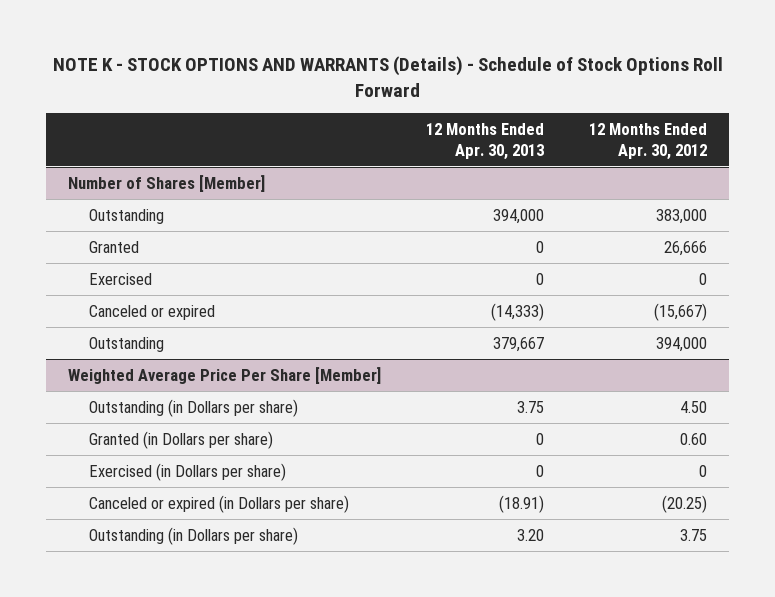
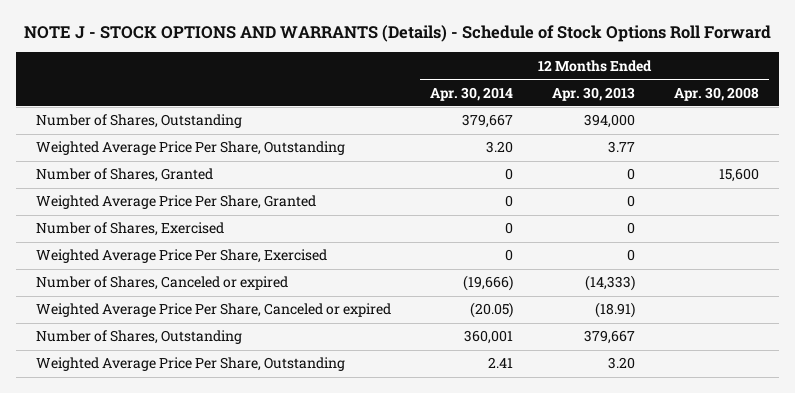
- NOTE K - STOCK OPTIONS AND WARRANTS (Details) - Schedule of Stock Options Roll Forward
+ NOTE J - STOCK OPTIONS AND WARRANTS (Details) - Schedule of Stock Options Roll Forward
- | 12 Months Ended Apr. 30, 2013 | 12 Months Ended Apr. 30, 2012
+ | 12 Months Ended Apr. 30, 2014 | 12 Months Ended Apr. 30, 2013 | 12 Months Ended Apr. 30, 2008
- Number of Shares [Member]
- Outstanding | 394,000 | 383,000
- Granted | 0 | 26,666
- Exercised | 0 | 0
- Canceled or expired | (14,333) | (15,667)
- Outstanding | 379,667 | 394,000
- Weighted Average Price Per Share [Member]
- Outstanding (in Dollars per share) | 3.75 | 4.50
- Granted (in Dollars per share) | 0 | 0.60
- Exercised (in Dollars per share) | 0 | 0
- Canceled or expired (in Dollars per share) | (18.91) | (20.25)
- Outstanding (in Dollars per share) | 3.20 | 3.75
+ Number of Shares, Outstanding | 379,667 | 394,000 |
+ Weighted Average Price Per Share, Outstanding | 3.20 | 3.77 |
+ Number of Shares, Granted | 0 | 0 | 15,600
+ Weighted Average Price Per Share, Granted | 0 | 0 |
+ Number of Shares, Exercised | 0 | 0 |
+ Weighted Average Price Per Share, Exercised | 0 | 0 |
+ Number of Shares, Canceled or expired | (19,666) | (14,333) |
+ Weighted Average Price Per Share, Canceled or expired | (20.05) | (18.91) |
+ Number of Shares, Outstanding | 360,001 | 379,667 |
+ Weighted Average Price Per Share, Outstanding | 2.41 | 3.20 |

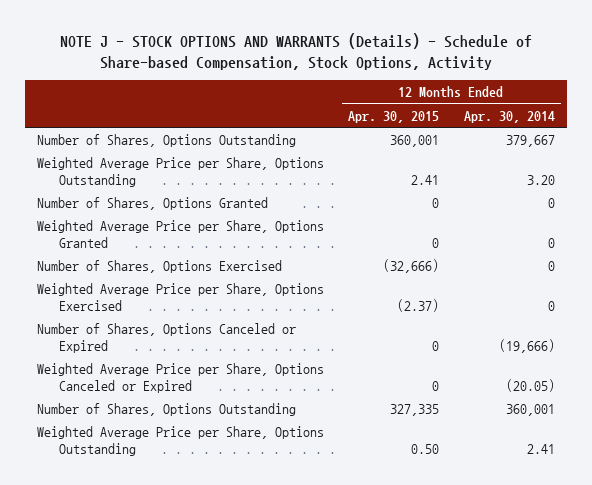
- NOTE J - STOCK OPTIONS AND WARRANTS (Details) - Schedule of Stock Options Roll Forward
+ NOTE J - STOCK OPTIONS AND WARRANTS (Details) - Schedule of Share-based Compensation, Stock Options, Activity
- | 12 Months Ended Apr. 30, 2014 | 12 Months Ended Apr. 30, 2013 | 12 Months Ended Apr. 30, 2008
+ | 12 Months Ended Apr. 30, 2015 | 12 Months Ended Apr. 30, 2014
- Number of Shares, Outstanding | 379,667 | 394,000 |
- Weighted Average Price Per Share, Outstanding | 3.20 | 3.77 |
- Number of Shares, Granted | 0 | 0 | 15,600
- Weighted Average Price Per Share, Granted | 0 | 0 |
- Number of Shares, Exercised | 0 | 0 |
- Weighted Average Price Per Share, Exercised | 0 | 0 |
- Number of Shares, Canceled or expired | (19,666) | (14,333) |
- Weighted Average Price Per Share, Canceled or expired | (20.05) | (18.91) |
- Number of Shares, Outstanding | 360,001 | 379,667 |
- Weighted Average Price Per Share, Outstanding | 2.41 | 3.20 |
+ Number of Shares, Options Outstanding | 360,001 | 379,667
+ Weighted Average Price per Share, Options Outstanding | 2.41 | 3.20
+ Number of Shares, Options Granted | 0 | 0
+ Weighted Average Price per Share, Options Granted | 0 | 0
+ Number of Shares, Options Exercised | (32,666) | 0
+ Weighted Average Price per Share, Options Exercised | (2.37) | 0
+ Number of Shares, Options Canceled or Expired | 0 | (19,666)
+ Weighted Average Price per Share, Options Canceled or Expired | 0 | (20.05)
+ Number of Shares, Options Outstanding | 327,335 | 360,001
+ Weighted Average Price per Share, Options Outstanding | 0.50 | 2.41

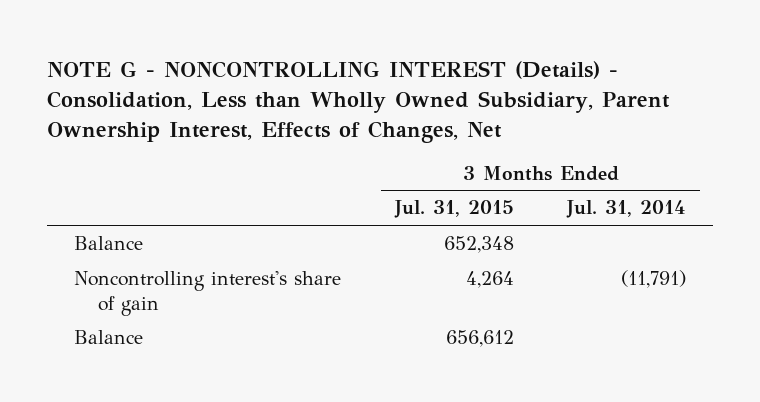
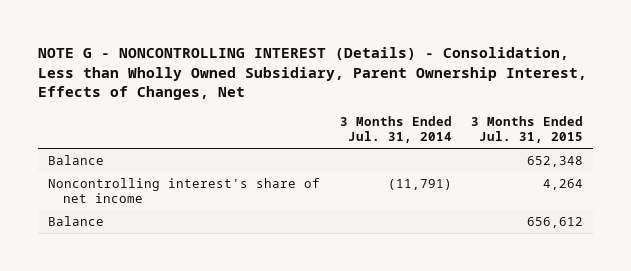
- | 3 Months Ended Jul. 31, 2015 | 3 Months Ended Jul. 31, 2014
+ | 3 Months Ended Jul. 31, 2014 | 3 Months Ended Jul. 31, 2015
- Noncontrolling interest's share of gain | 4,264 | (11,791)
+ Noncontrolling interest's share of net income | (11,791) | 4,264

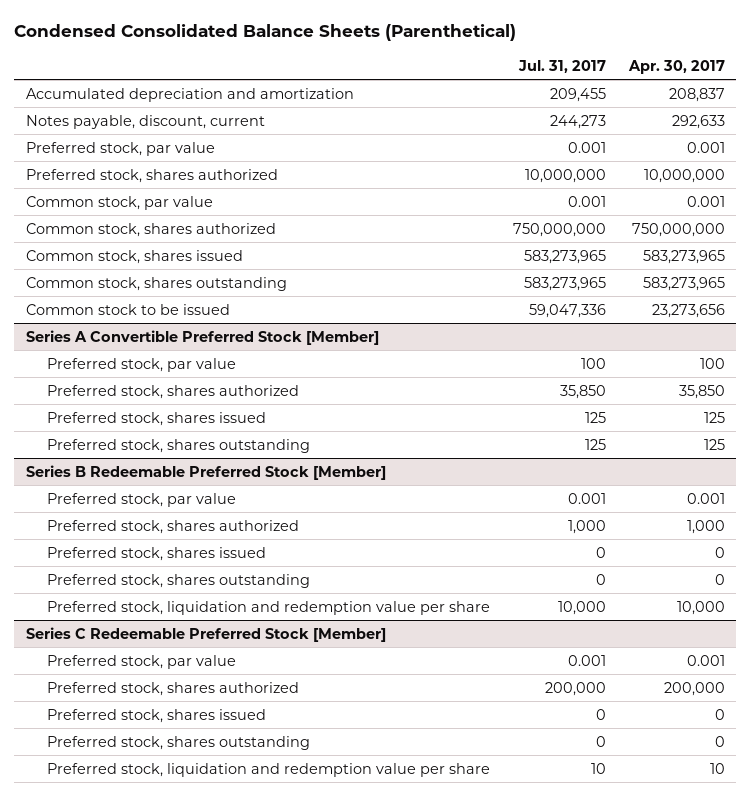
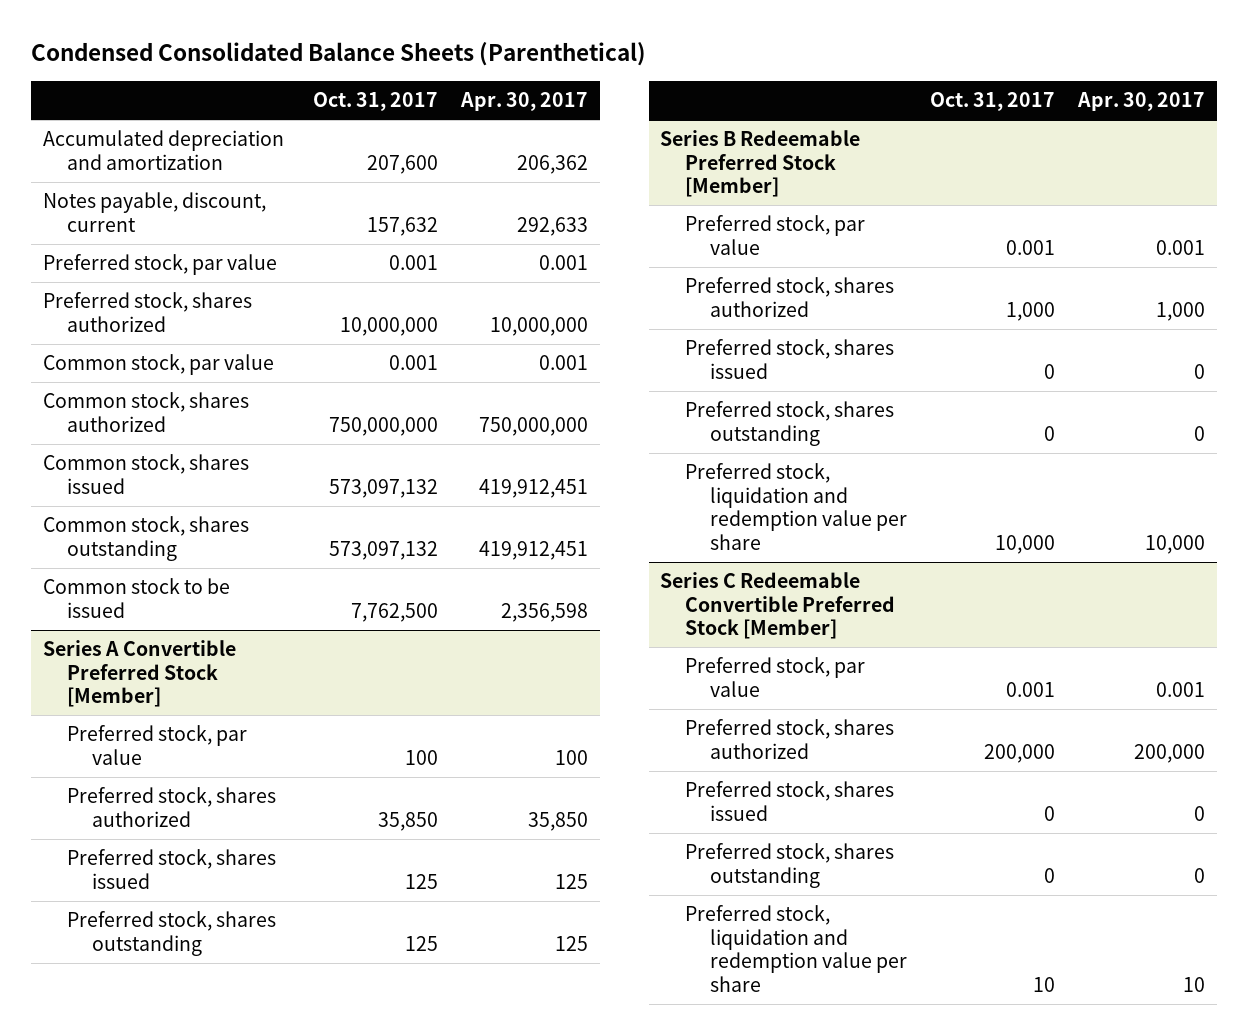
- | Jul. 31, 2017 | Apr. 30, 2017
+ | Oct. 31, 2017 | Apr. 30, 2017
- Accumulated depreciation and amortization | 209,455 | 208,837
+ Accumulated depreciation and amortization | 207,600 | 206,362
- Common stock, shares issued | 583,273,965 | 583,273,965
- Common stock, shares outstanding | 583,273,965 | 583,273,965
- Common stock to be issued | 59,047,336 | 23,273,656
+ Common stock, shares issued | 573,097,132 | 419,912,451
+ Common stock, shares outstanding | 573,097,132 | 419,912,451
+ Common stock to be issued | 7,762,500 | 2,356,598
- Series C Redeemable Preferred Stock [Member]
+ Series C Redeemable Convertible Preferred Stock [Member]

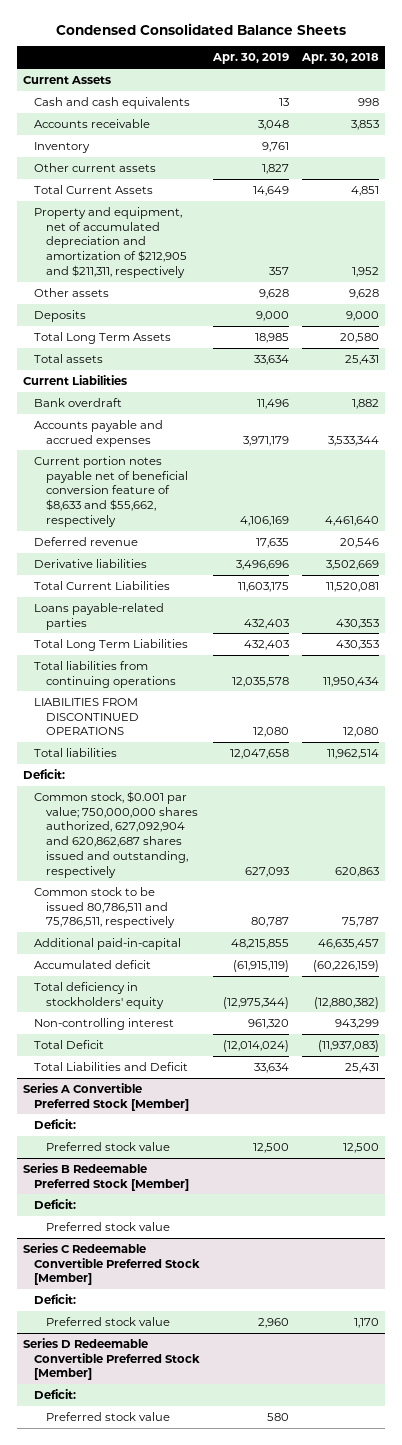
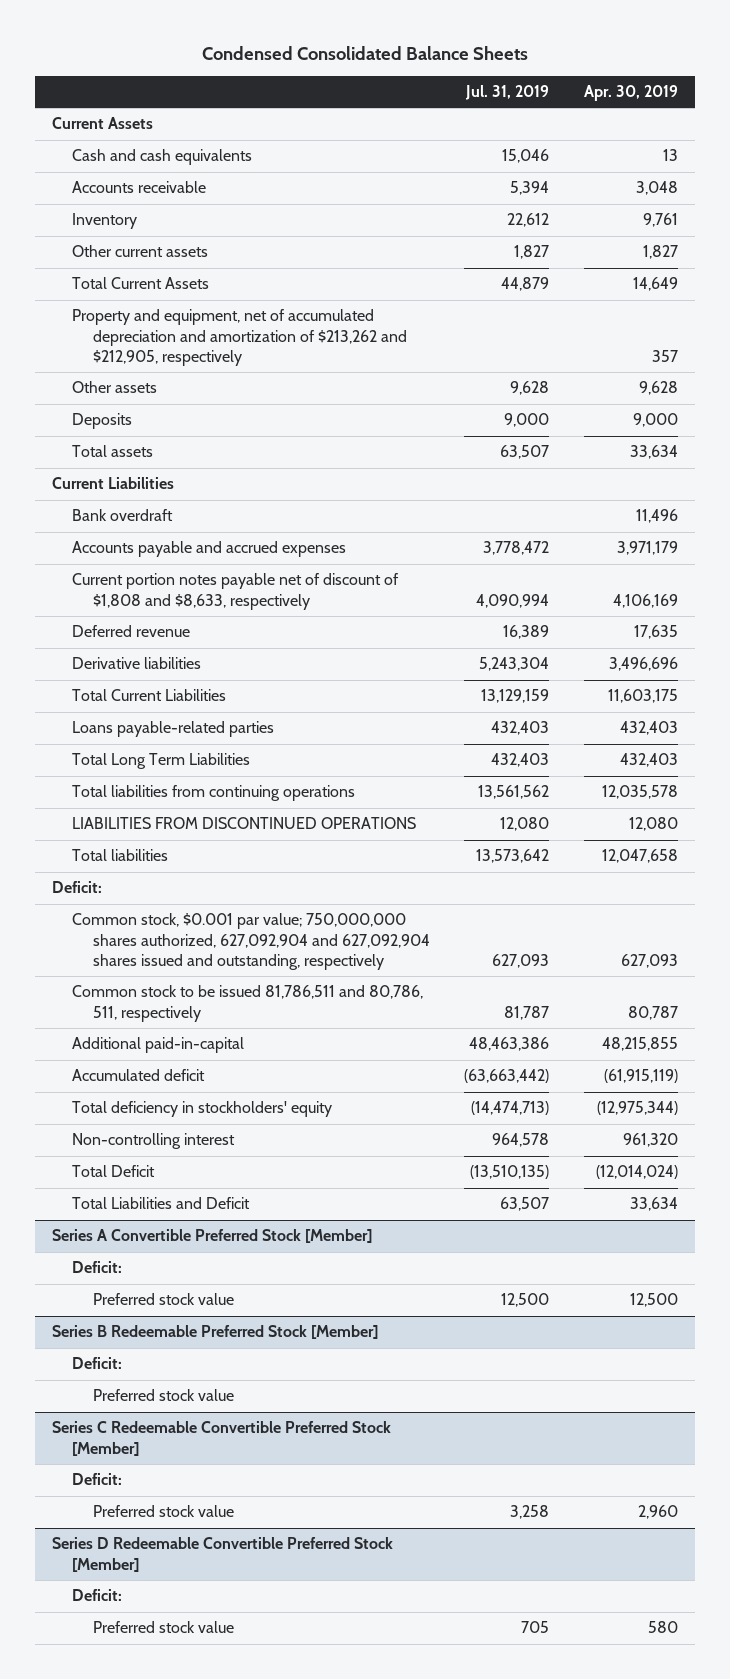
- | Apr. 30, 2019 | Apr. 30, 2018
+ | Jul. 31, 2019 | Apr. 30, 2019
- Property and equipment, net of accumulated depreciation and amortization of $212,905 and $211,311, respectively | 357 | 1,952
+ Property and equipment, net of accumulated depreciation and amortization of $213,262 and $212,905, respectively | | 357
- Total Long Term Assets | 18,985 | 20,580
- Current portion notes payable net of beneficial conversion feature of $8,633 and $55,662, respectively | 4,106,169 | 4,461,640
+ Current portion notes payable net of discount of $1,808 and $8,633, respectively | 4,090,994 | 4,106,169
- Common stock, $0.001 par value; 750,000,000 shares authorized, 627,092,904 and 620,862,687 shares issued and outstanding, respectively | 627,093 | 620,863
- Common stock to be issued 80,786,511 and 75,786,511, respectively | 80,787 | 75,787
+ Common stock, $0.001 par value; 750,000,000 shares authorized, 627,092,904 and 627,092,904 shares issued and outstanding, respectively | 627,093 | 627,093
+ Common stock to be issued 81,786,511 and 80,786, 511, respectively | 81,787 | 80,787

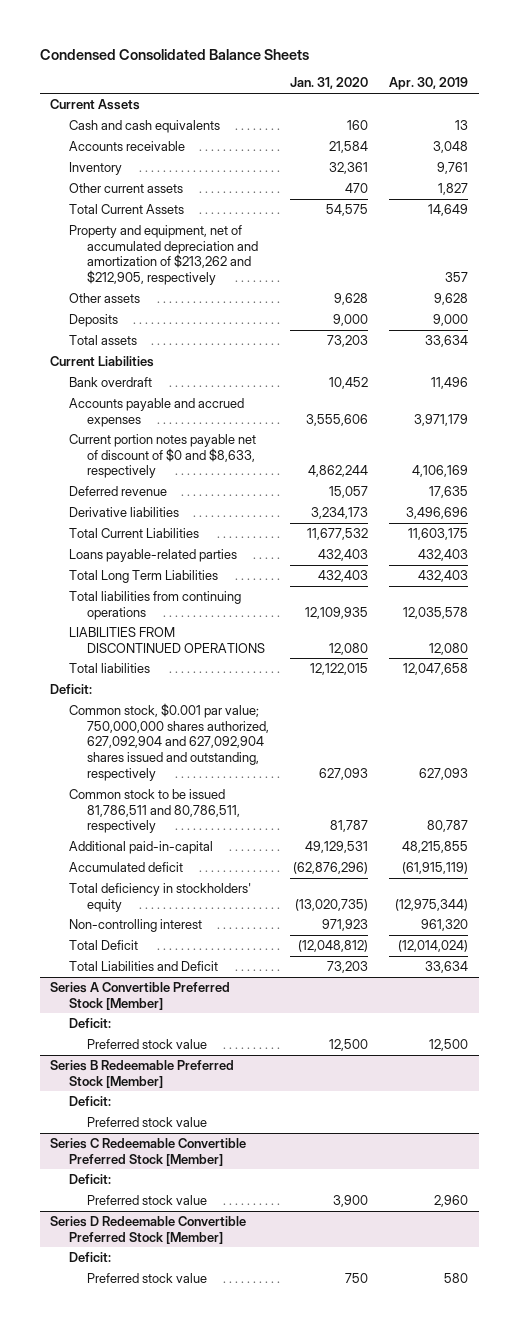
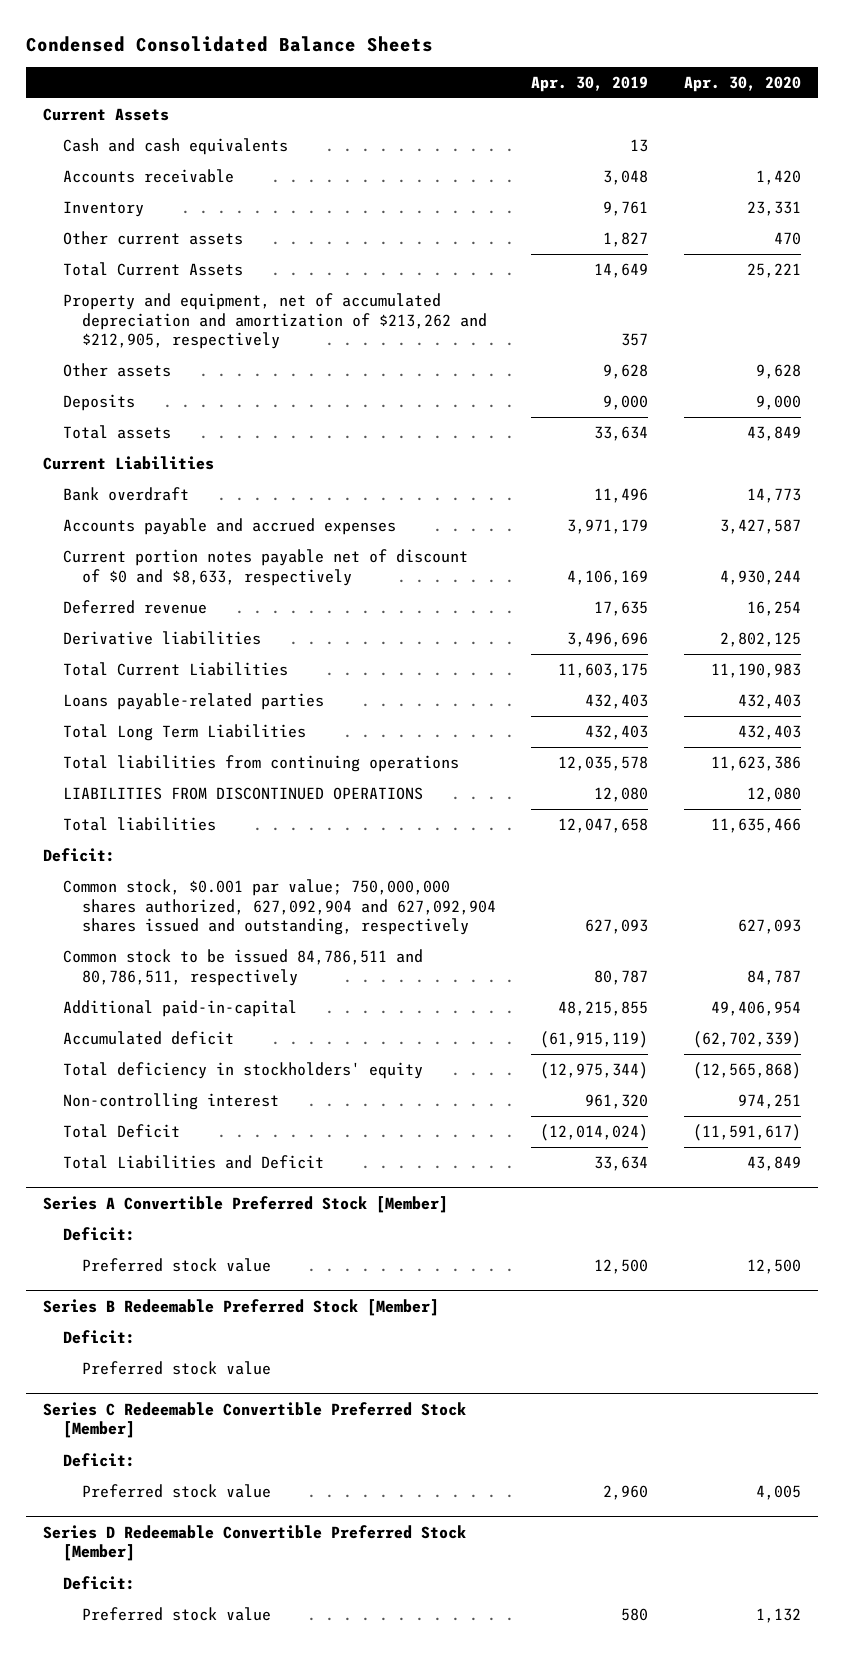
- | Jan. 31, 2020 | Apr. 30, 2019
+ | Apr. 30, 2019 | Apr. 30, 2020
- Common stock to be issued 81,786,511 and 80,786,511, respectively | 81,787 | 80,787
+ Common stock to be issued 84,786,511 and 80,786,511, respectively | 80,787 | 84,787

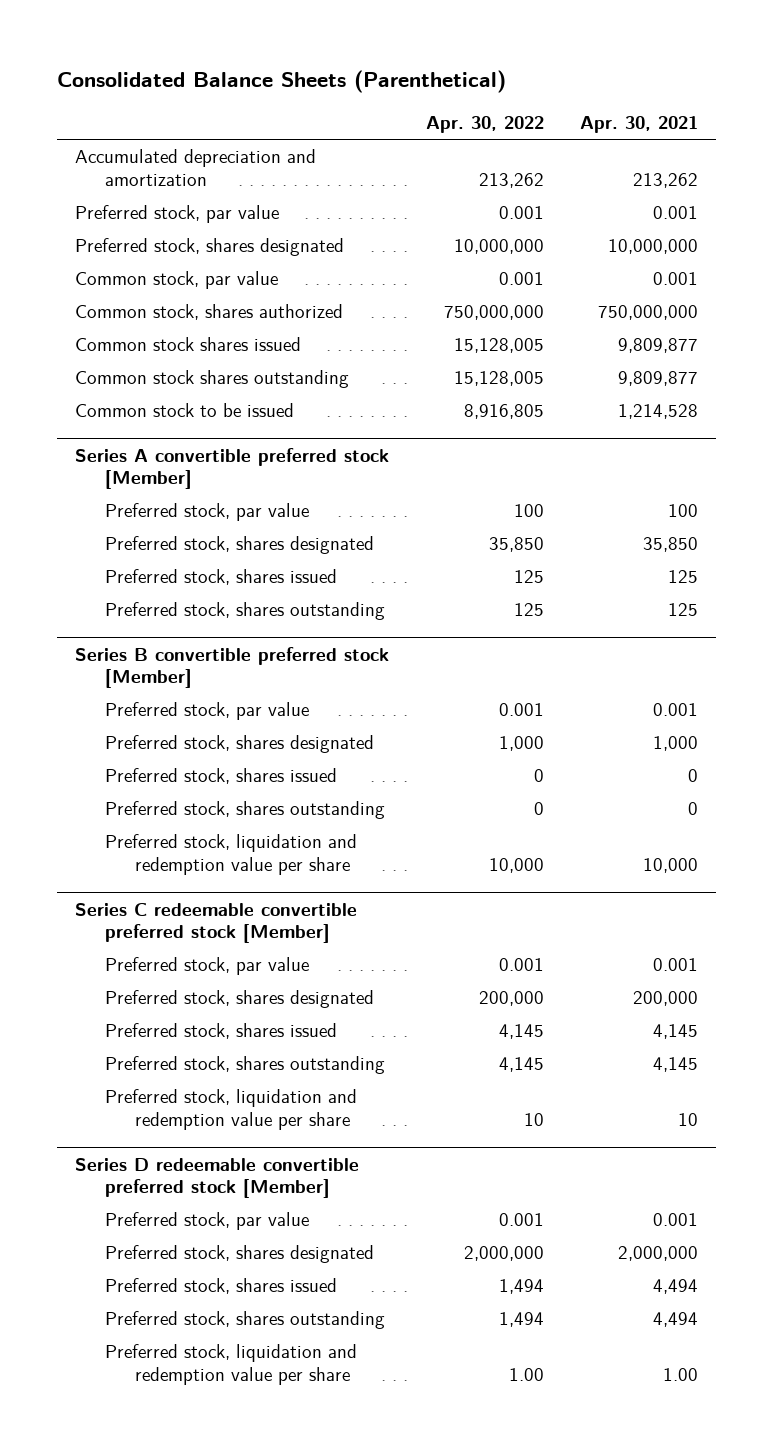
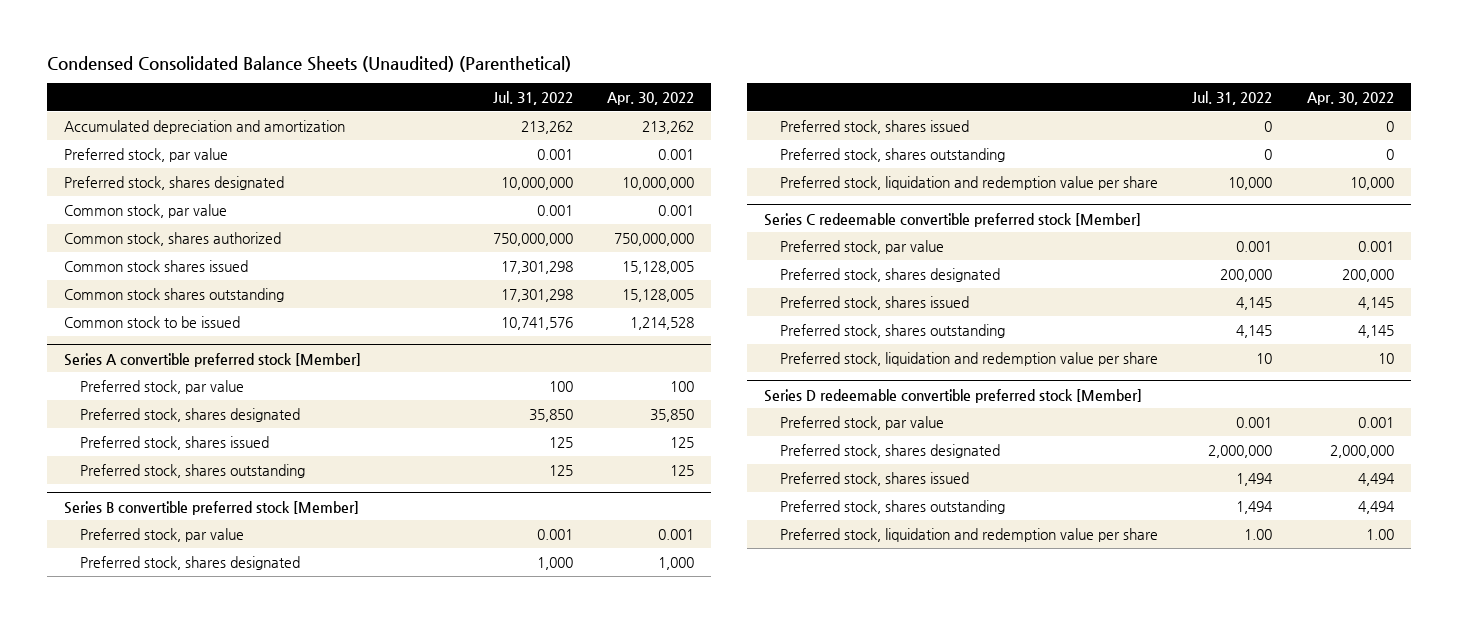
- Consolidated Balance Sheets (Parenthetical)
+ Condensed Consolidated Balance Sheets (Unaudited) (Parenthetical)
- | Apr. 30, 2022 | Apr. 30, 2021
+ | Jul. 31, 2022 | Apr. 30, 2022
- Common stock to be issued | 8,916,805 | 1,214,528
+ Common stock to be issued | 10,741,576 | 1,214,528
@ Series D redeemable convertible preferred stock [Member]
- Preferred stock, shares issued | 1,494 | 4,494
- Preferred stock, shares outstanding | 1,494 | 4,494
+ Preferred stock, shares issued | 1,494 | 4,494
+ Preferred stock, shares outstanding | 1,494 | 4,494

